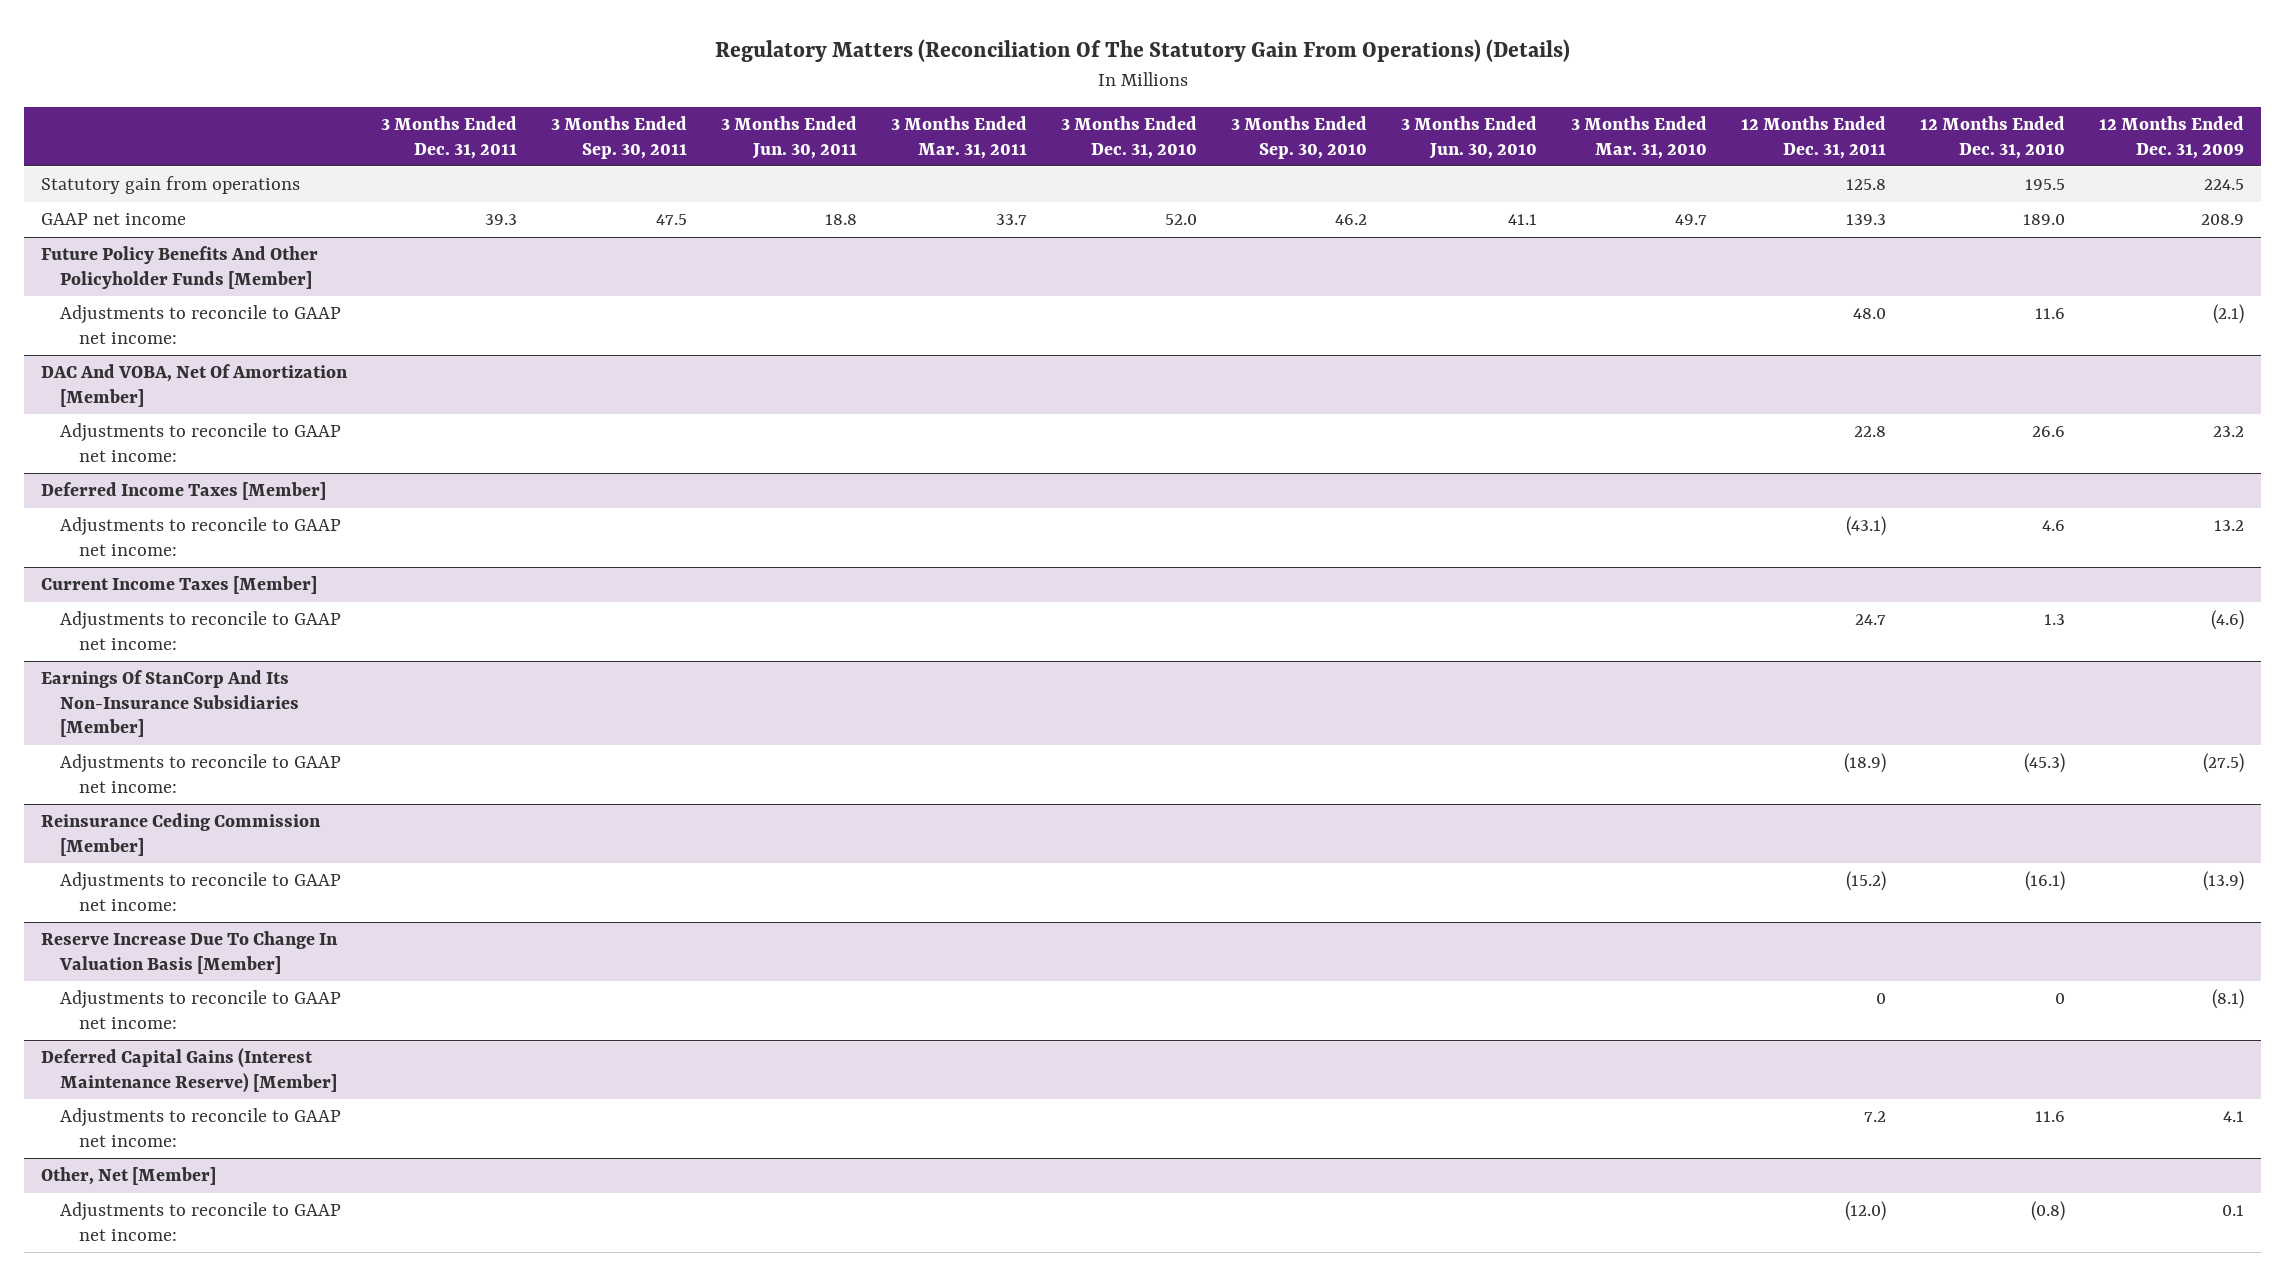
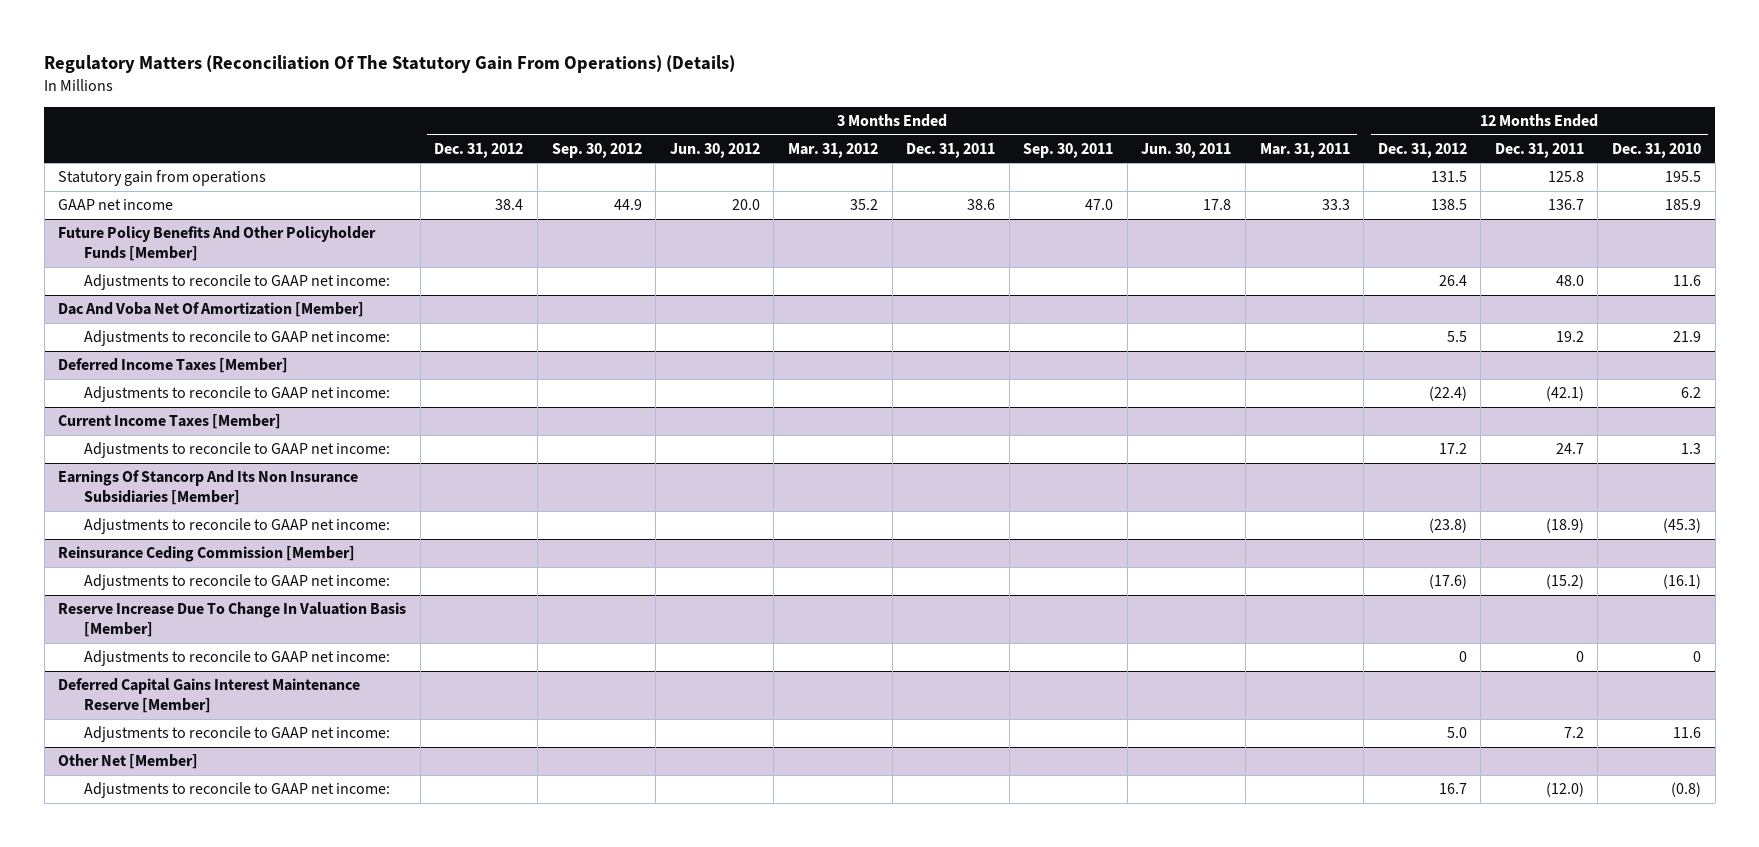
- | 3 Months Ended Dec. 31, 2011 | 3 Months Ended Sep. 30, 2011 | 3 Months Ended Jun. 30, 2011 | 3 Months Ended Mar. 31, 2011 | 3 Months Ended Dec. 31, 2010 | 3 Months Ended Sep. 30, 2010 | 3 Months Ended Jun. 30, 2010 | 3 Months Ended Mar. 31, 2010 | 12 Months Ended Dec. 31, 2011 | 12 Months Ended Dec. 31, 2010 | 12 Months Ended Dec. 31, 2009
+ | 3 Months Ended Dec. 31, 2012 | 3 Months Ended Sep. 30, 2012 | 3 Months Ended Jun. 30, 2012 | 3 Months Ended Mar. 31, 2012 | 3 Months Ended Dec. 31, 2011 | 3 Months Ended Sep. 30, 2011 | 3 Months Ended Jun. 30, 2011 | 3 Months Ended Mar. 31, 2011 | 12 Months Ended Dec. 31, 2012 | 12 Months Ended Dec. 31, 2011 | 12 Months Ended Dec. 31, 2010
- GAAP net income | 39.3 | 47.5 | 18.8 | 33.7 | 52.0 | 46.2 | 41.1 | 49.7 | 139.3 | 189.0 | 208.9
+ GAAP net income | 38.4 | 44.9 | 20.0 | 35.2 | 38.6 | 47.0 | 17.8 | 33.3 | 138.5 | 136.7 | 185.9
- DAC And VOBA, Net Of Amortization [Member]
- Adjustments to reconcile to GAAP net income: | | | | | | | | | 22.8 | 26.6 | 23.2
+ Dac And Voba Net Of Amortization [Member]
+ Adjustments to reconcile to GAAP net income: | | | | | | | | | 5.5 | 19.2 | 21.9
@ Deferred Income Taxes [Member]
- Adjustments to reconcile to GAAP net income: | | | | | | | | | (43.1) | 4.6 | 13.2
+ Adjustments to reconcile to GAAP net income: | | | | | | | | | (22.4) | (42.1) | 6.2
- Earnings Of StanCorp And Its Non-Insurance Subsidiaries [Member]
+ Earnings Of Stancorp And Its Non Insurance Subsidiaries [Member]
- Deferred Capital Gains (Interest Maintenance Reserve) [Member]
+ Deferred Capital Gains Interest Maintenance Reserve [Member]
- Other, Net [Member]
+ Other Net [Member]

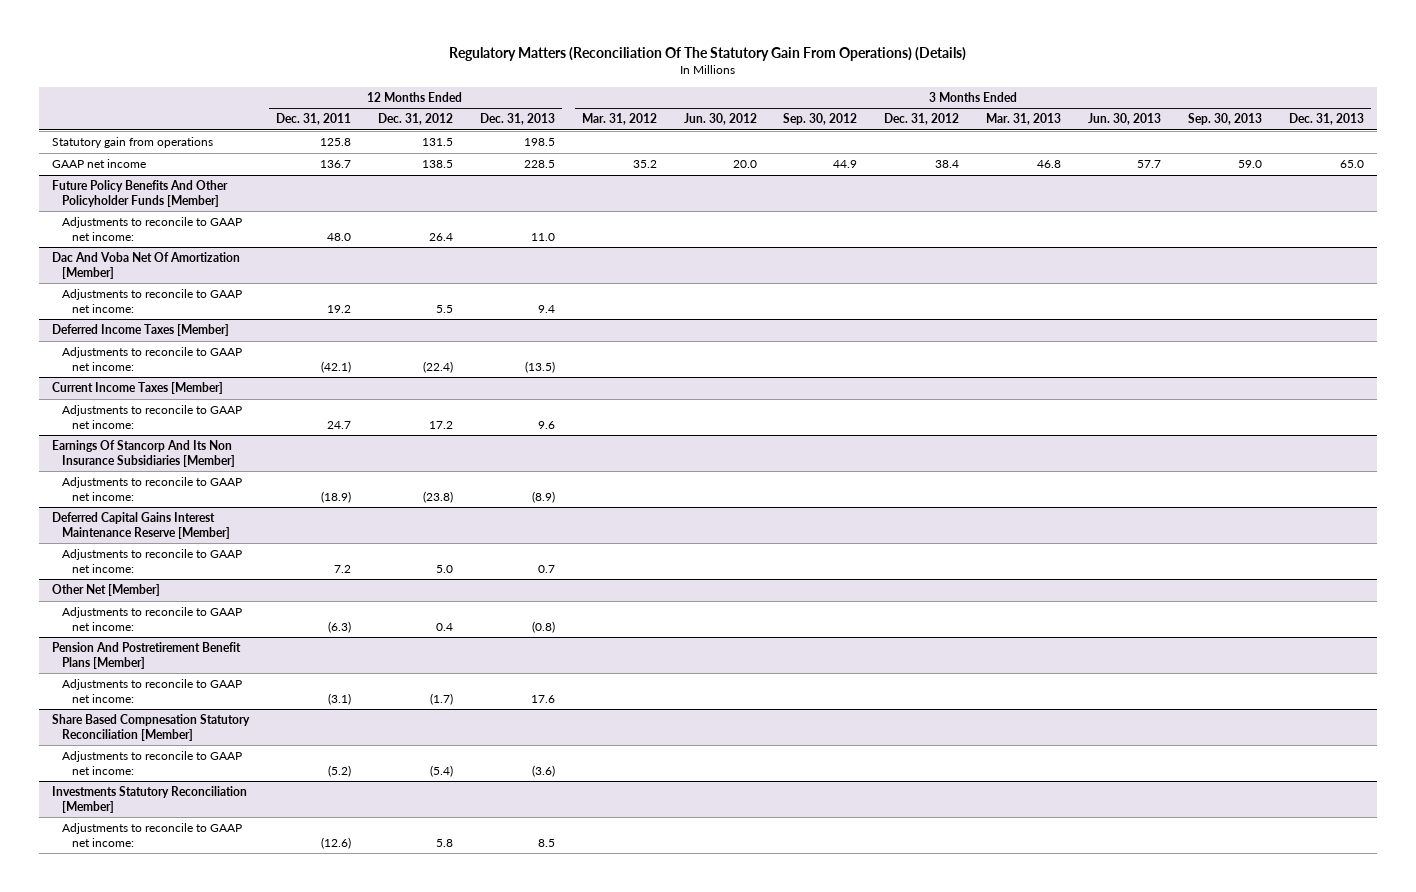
- | 3 Months Ended Dec. 31, 2012 | 3 Months Ended Sep. 30, 2012 | 3 Months Ended Jun. 30, 2012 | 3 Months Ended Mar. 31, 2012 | 3 Months Ended Dec. 31, 2011 | 3 Months Ended Sep. 30, 2011 | 3 Months Ended Jun. 30, 2011 | 3 Months Ended Mar. 31, 2011 | 12 Months Ended Dec. 31, 2012 | 12 Months Ended Dec. 31, 2011 | 12 Months Ended Dec. 31, 2010
+ | 12 Months Ended Dec. 31, 2011 | 12 Months Ended Dec. 31, 2012 | 12 Months Ended Dec. 31, 2013 | 3 Months Ended Mar. 31, 2012 | 3 Months Ended Jun. 30, 2012 | 3 Months Ended Sep. 30, 2012 | 3 Months Ended Dec. 31, 2012 | 3 Months Ended Mar. 31, 2013 | 3 Months Ended Jun. 30, 2013 | 3 Months Ended Sep. 30, 2013 | 3 Months Ended Dec. 31, 2013
- Reinsurance Ceding Commission [Member]
- Adjustments to reconcile to GAAP net income: | | | | | | | | | (17.6) | (15.2) | (16.1)
- Reserve Increase Due To Change In Valuation Basis [Member]
- Adjustments to reconcile to GAAP net income: | | | | | | | | | 0 | 0 | 0
@ Other Net [Member]
- Adjustments to reconcile to GAAP net income: | | | | | | | | | 16.7 | (12.0) | (0.8)
+ Adjustments to reconcile to GAAP net income: | (6.3) | 0.4 | (0.8) | | | | | | | |
+ Pension And Postretirement Benefit Plans [Member]
+ Adjustments to reconcile to GAAP net income: | (3.1) | (1.7) | 17.6 | | | | | | | |
+ Share Based Compnesation Statutory Reconciliation [Member]
+ Adjustments to reconcile to GAAP net income: | (5.2) | (5.4) | (3.6) | | | | | | | |
+ Investments Statutory Reconciliation [Member]
+ Adjustments to reconcile to GAAP net income: | (12.6) | 5.8 | 8.5 | | | | | | | |

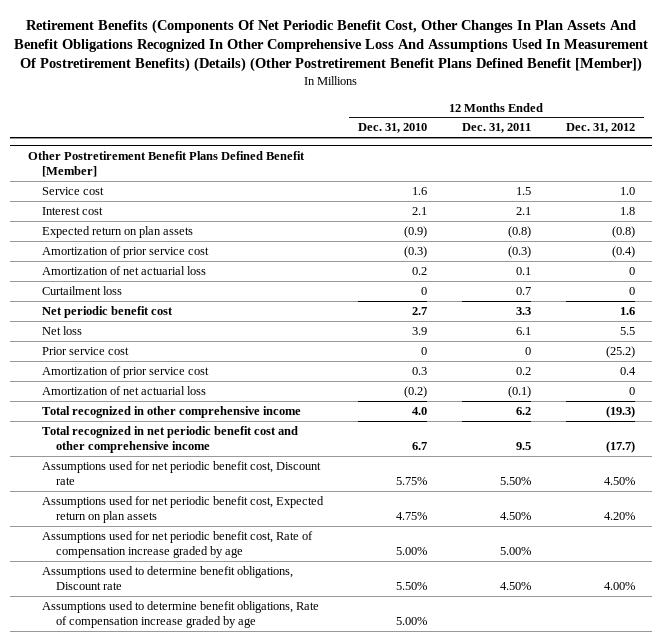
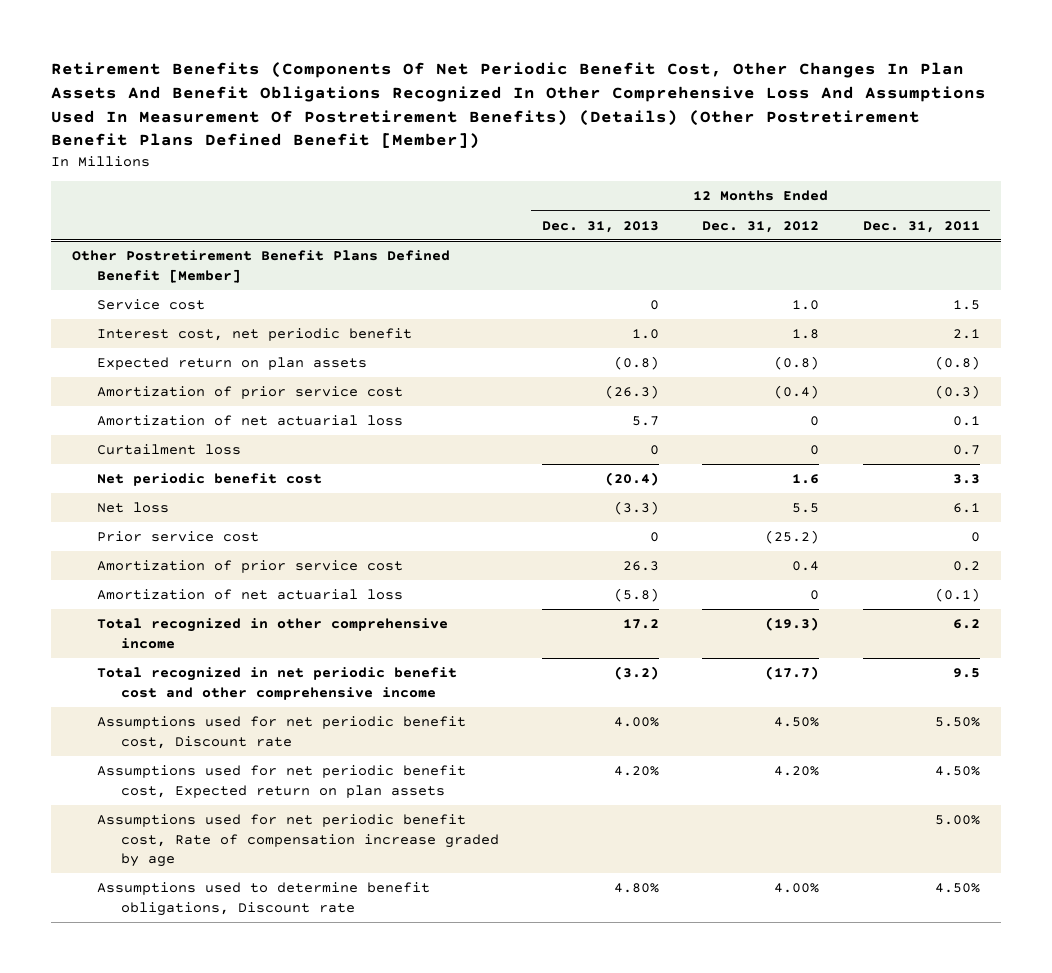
- | 12 Months Ended Dec. 31, 2010 | 12 Months Ended Dec. 31, 2011 | 12 Months Ended Dec. 31, 2012
+ | 12 Months Ended Dec. 31, 2013 | 12 Months Ended Dec. 31, 2012 | 12 Months Ended Dec. 31, 2011
@ Other Postretirement Benefit Plans Defined Benefit [Member]
- Interest cost | 2.1 | 2.1 | 1.8
+ Interest cost, net periodic benefit | 1.0 | 1.8 | 2.1
- Assumptions used to determine benefit obligations, Rate of compensation increase graded by age | 5.00% | |

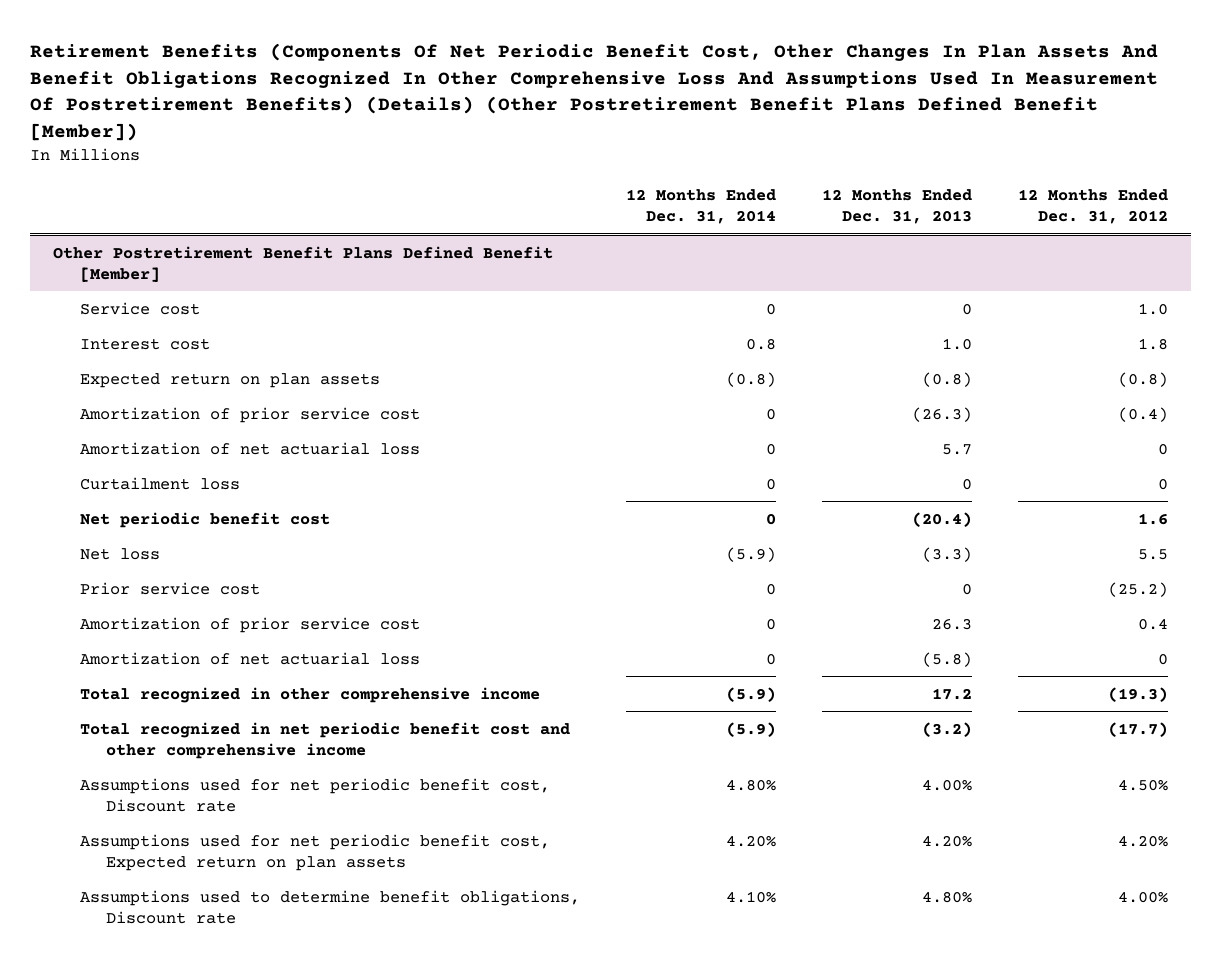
- | 12 Months Ended Dec. 31, 2013 | 12 Months Ended Dec. 31, 2012 | 12 Months Ended Dec. 31, 2011
+ | 12 Months Ended Dec. 31, 2014 | 12 Months Ended Dec. 31, 2013 | 12 Months Ended Dec. 31, 2012
@ Other Postretirement Benefit Plans Defined Benefit [Member]
- Interest cost, net periodic benefit | 1.0 | 1.8 | 2.1
+ Interest cost | 0.8 | 1.0 | 1.8
- Assumptions used for net periodic benefit cost, Rate of compensation increase graded by age | | | 5.00%

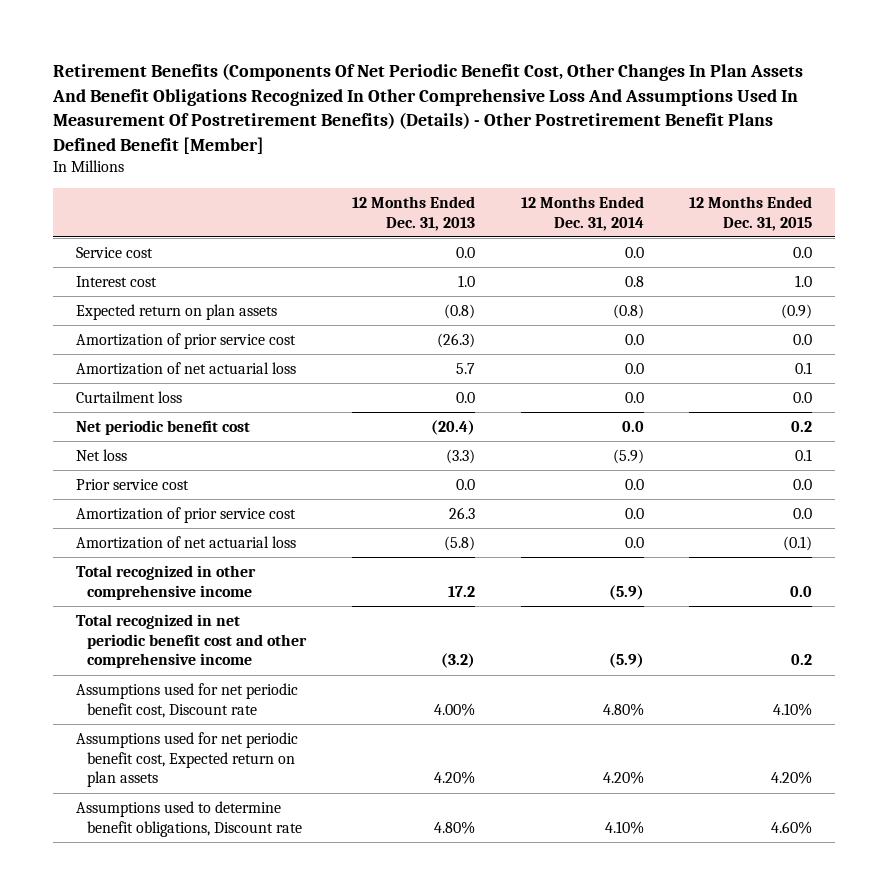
- Retirement Benefits (Components Of Net Periodic Benefit Cost, Other Changes In Plan Assets And Benefit Obligations Recognized In Other Comprehensive Loss And Assumptions Used In Measurement Of Postretirement Benefits) (Details) (Other Postretirement Benefit Plans Defined Benefit [Member])
+ Retirement Benefits (Components Of Net Periodic Benefit Cost, Other Changes In Plan Assets And Benefit Obligations Recognized In Other Comprehensive Loss And Assumptions Used In Measurement Of Postretirement Benefits) (Details) - Other Postretirement Benefit Plans Defined Benefit [Member]
- | 12 Months Ended Dec. 31, 2014 | 12 Months Ended Dec. 31, 2013 | 12 Months Ended Dec. 31, 2012
+ | 12 Months Ended Dec. 31, 2013 | 12 Months Ended Dec. 31, 2014 | 12 Months Ended Dec. 31, 2015
- Other Postretirement Benefit Plans Defined Benefit [Member]
- Service cost | 0 | 0 | 1.0
+ Service cost | 0.0 | 0.0 | 0.0
- Amortization of prior service cost | 0 | (26.3) | (0.4)
- Amortization of net actuarial loss | 0 | 5.7 | 0
- Curtailment loss | 0 | 0 | 0
- Net periodic benefit cost | 0 | (20.4) | 1.6
+ Amortization of prior service cost | (26.3) | 0.0 | 0.0
+ Amortization of net actuarial loss | 5.7 | 0.0 | 0.1
+ Curtailment loss | 0.0 | 0.0 | 0.0
+ Net periodic benefit cost | (20.4) | 0.0 | 0.2
- Prior service cost | 0 | 0 | (25.2)
- Amortization of prior service cost | 0 | 26.3 | 0.4
- Amortization of net actuarial loss | 0 | (5.8) | 0
+ Prior service cost | 0.0 | 0.0 | 0.0
+ Amortization of prior service cost | 26.3 | 0.0 | 0.0
+ Amortization of net actuarial loss | (5.8) | 0.0 | (0.1)

